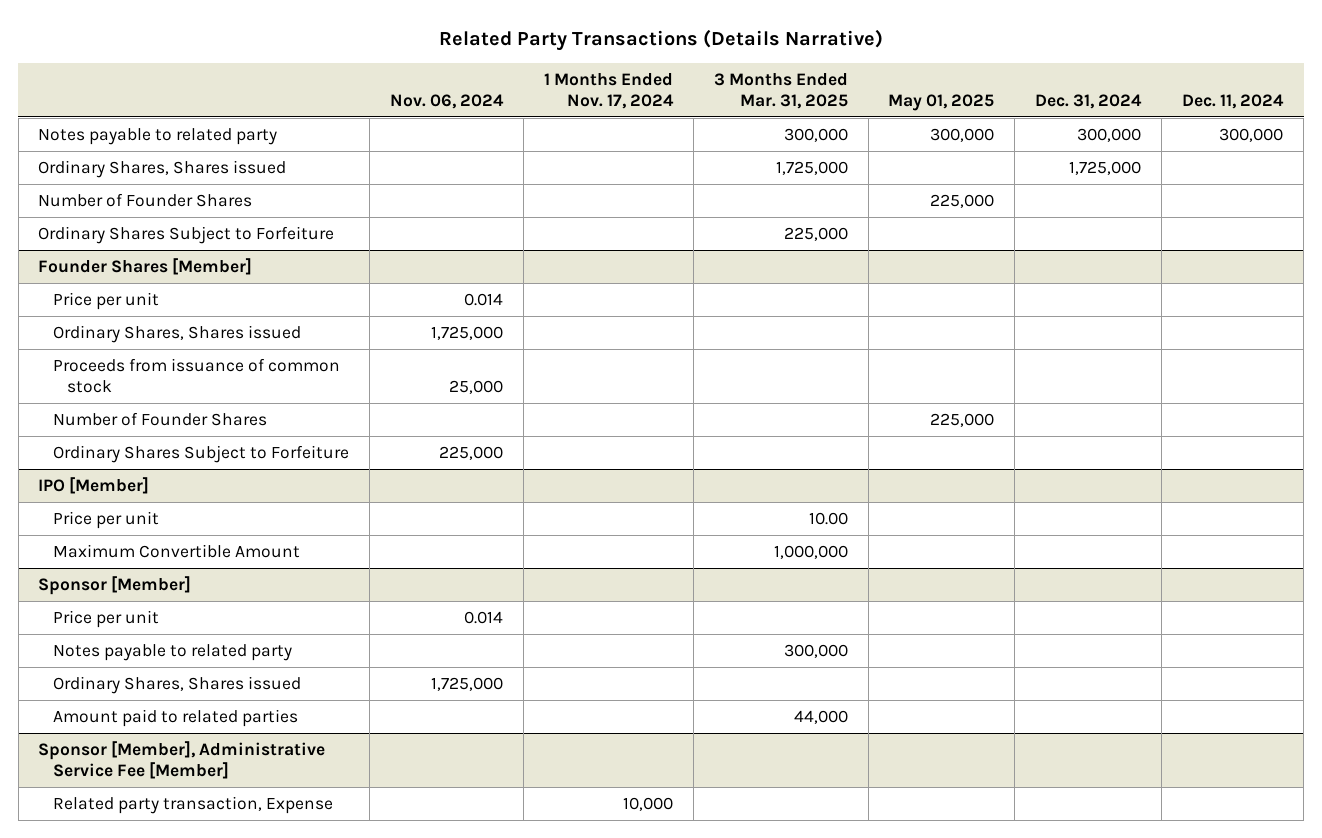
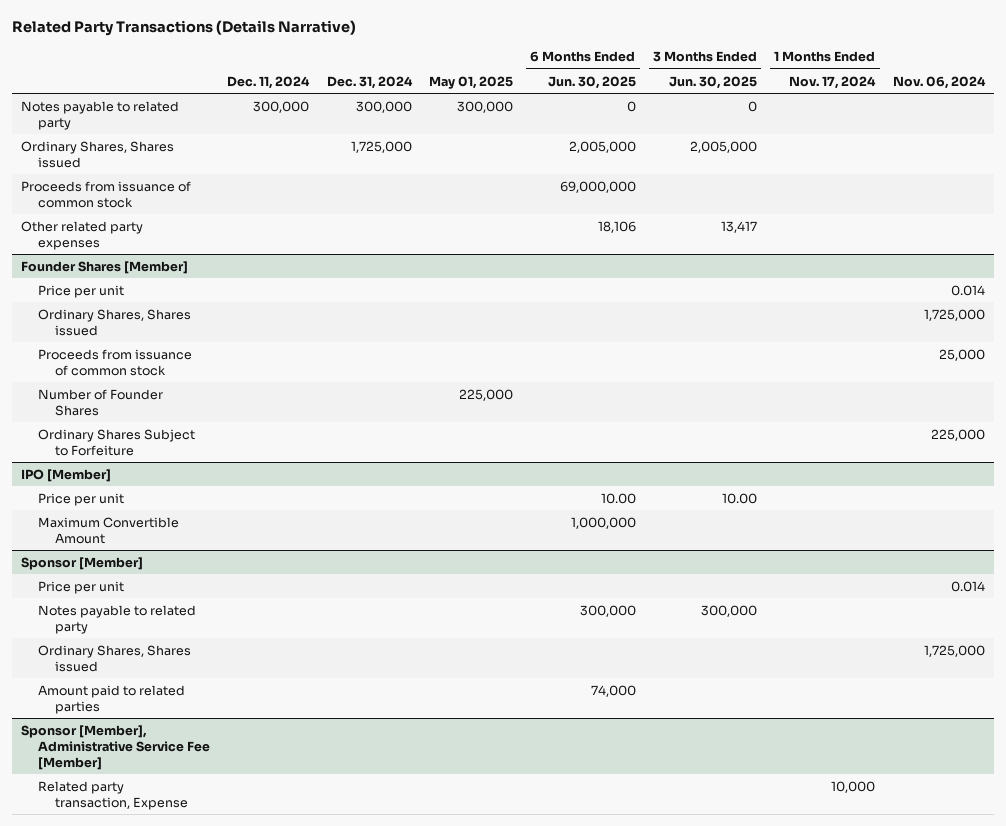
- | Nov. 06, 2024 | 1 Months Ended Nov. 17, 2024 | 3 Months Ended Mar. 31, 2025 | May 01, 2025 | Dec. 31, 2024 | Dec. 11, 2024
+ | Dec. 11, 2024 | Dec. 31, 2024 | May 01, 2025 | 6 Months Ended Jun. 30, 2025 | 3 Months Ended Jun. 30, 2025 | 1 Months Ended Nov. 17, 2024 | Nov. 06, 2024
- Number of Founder Shares | | | | 225,000 | |
- Ordinary Shares Subject to Forfeiture | | | 225,000 | | |
+ Proceeds from issuance of common stock | | | | 69,000,000 | | |
+ Other related party expenses | | | | 18,106 | 13,417 | |

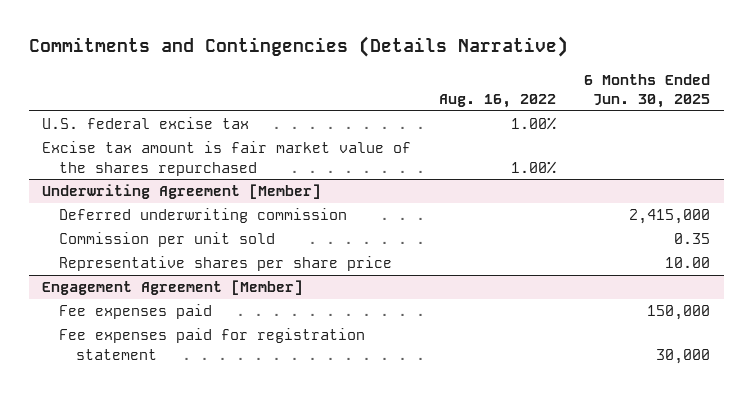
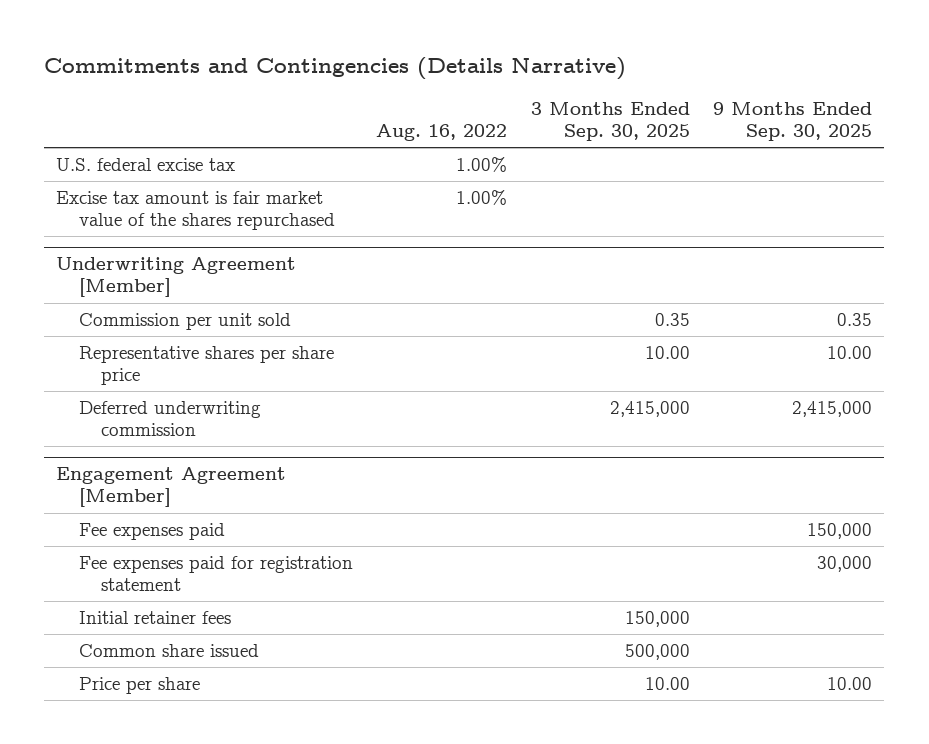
- | Aug. 16, 2022 | 6 Months Ended Jun. 30, 2025
+ | Aug. 16, 2022 | 3 Months Ended Sep. 30, 2025 | 9 Months Ended Sep. 30, 2025
@ Underwriting Agreement [Member]
moved down: Deferred underwriting commission | | 2,415,000 | 2,415,000
@ Engagement Agreement [Member]
+ Initial retainer fees | | 150,000 |
+ Common share issued | | 500,000 |
+ Price per share | | 10.00 | 10.00

